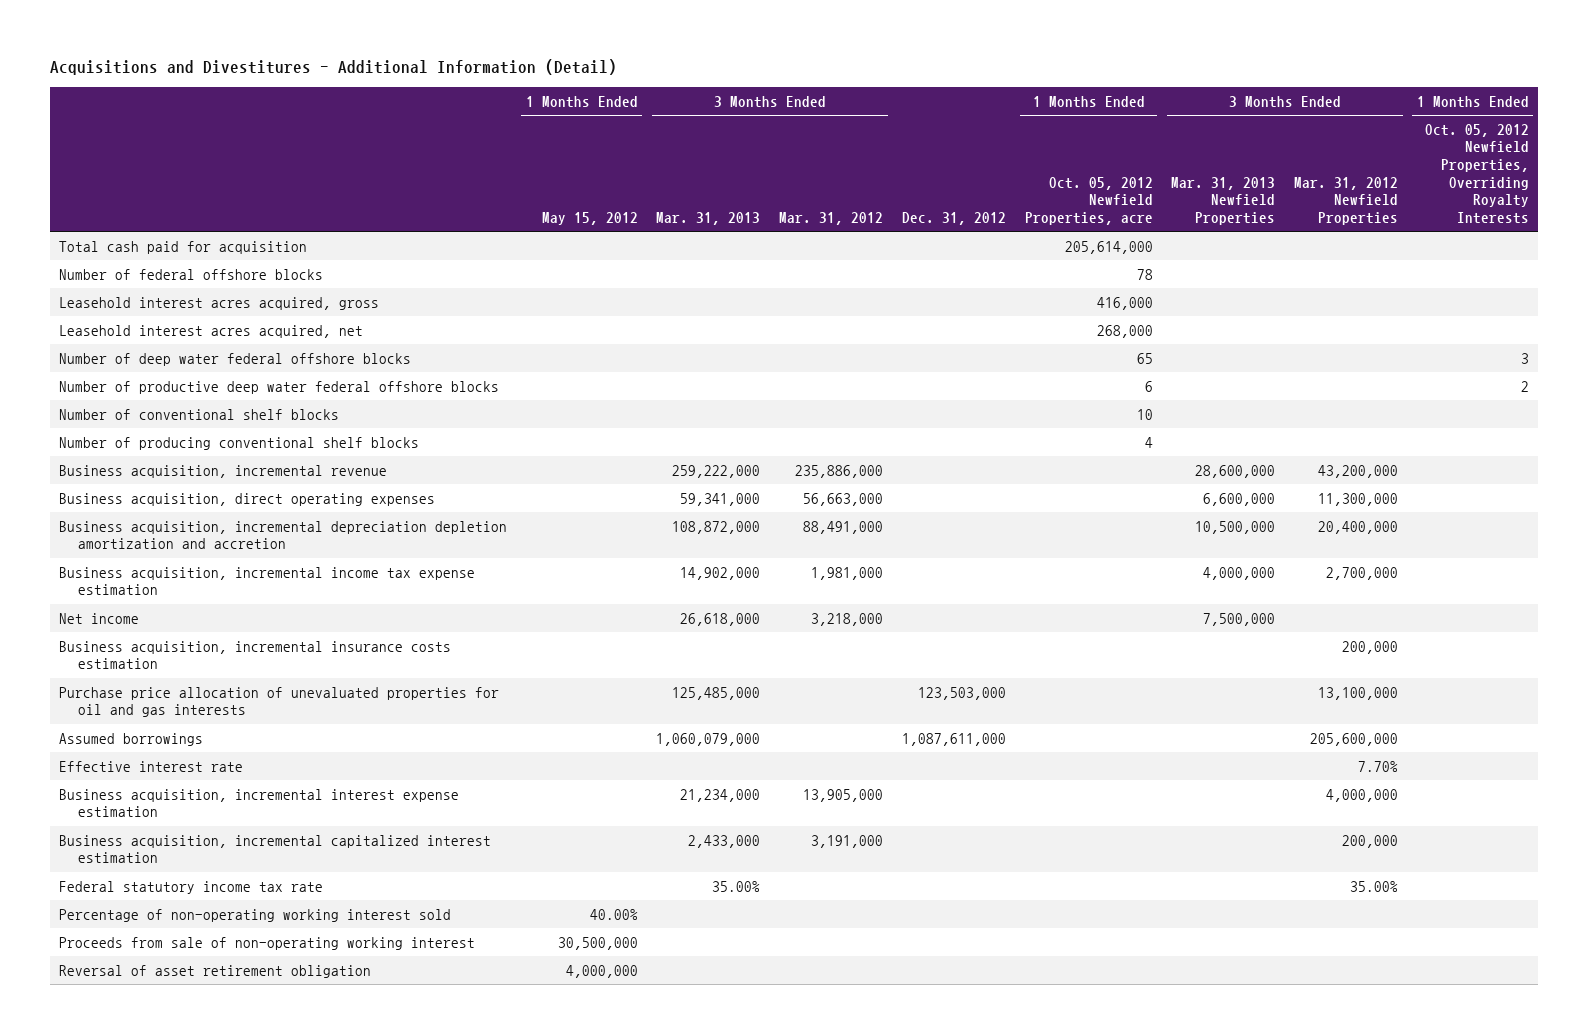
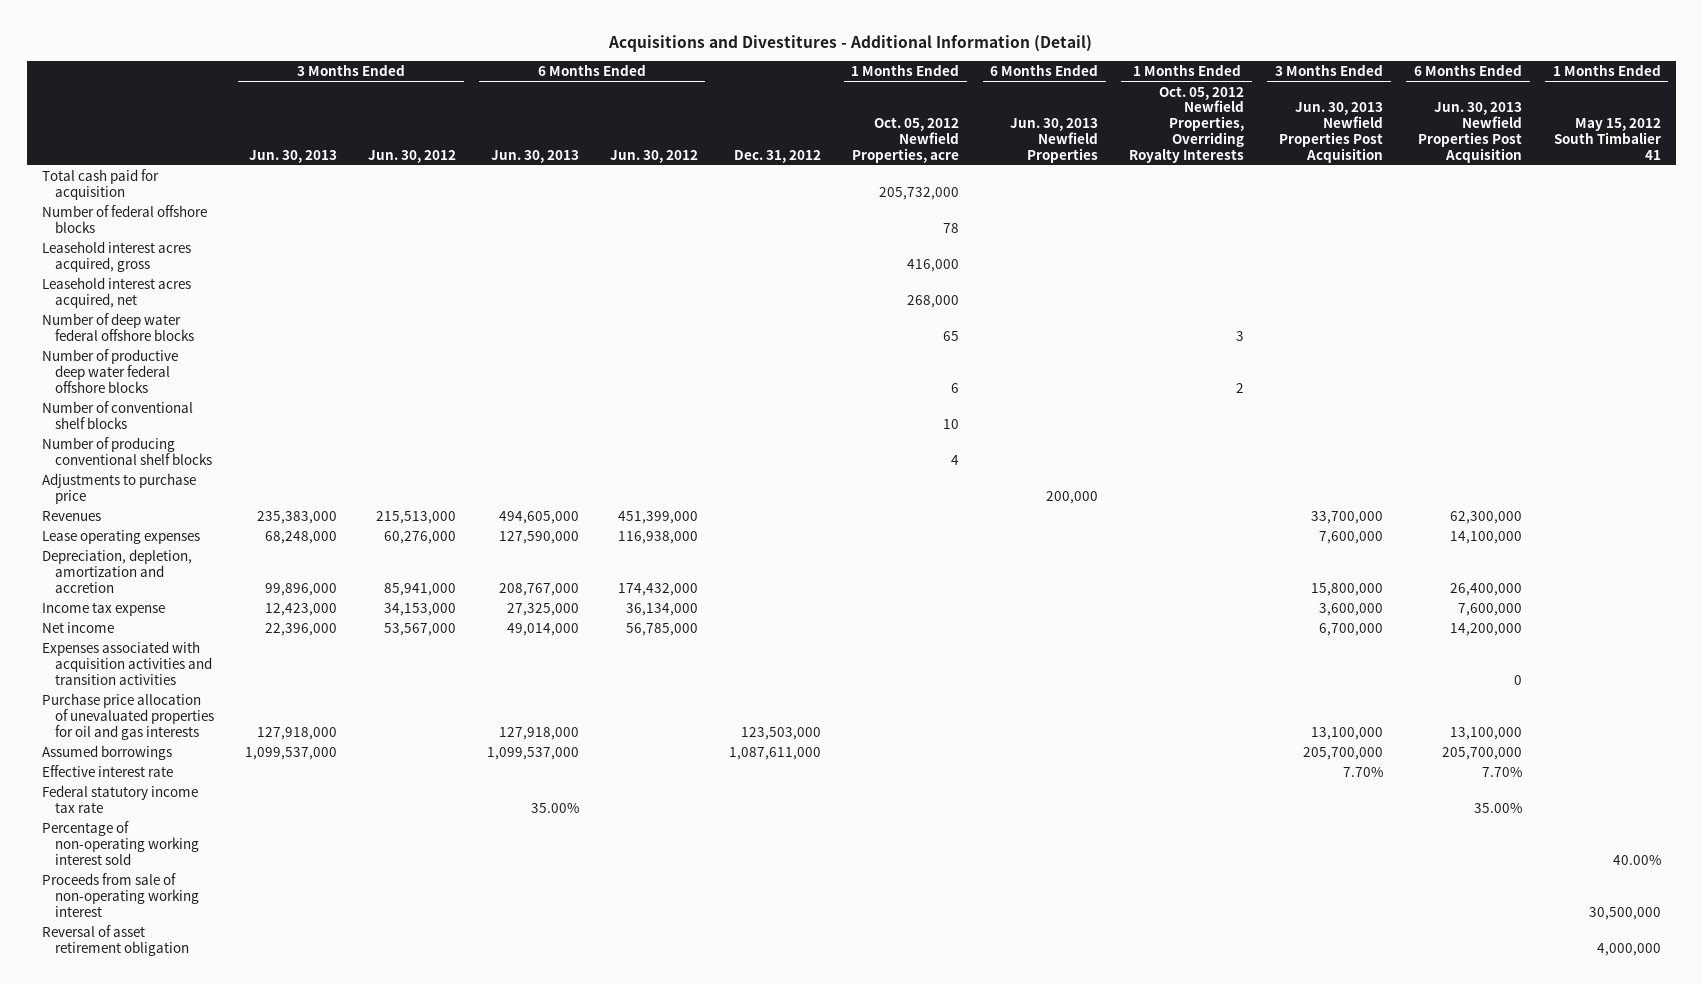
- | 1 Months Ended May 15, 2012 | 3 Months Ended Mar. 31, 2013 | 3 Months Ended Mar. 31, 2012 | Dec. 31, 2012 | 1 Months Ended Oct. 05, 2012 Newfield Properties, acre | 3 Months Ended Mar. 31, 2013 Newfield Properties | 3 Months Ended Mar. 31, 2012 Newfield Properties | 1 Months Ended Oct. 05, 2012 Newfield Properties, Overriding Royalty Interests
+ | 3 Months Ended Jun. 30, 2013 | 3 Months Ended Jun. 30, 2012 | 6 Months Ended Jun. 30, 2013 | 6 Months Ended Jun. 30, 2012 | Dec. 31, 2012 | 1 Months Ended Oct. 05, 2012 Newfield Properties, acre | 6 Months Ended Jun. 30, 2013 Newfield Properties | 1 Months Ended Oct. 05, 2012 Newfield Properties, Overriding Royalty Interests | 3 Months Ended Jun. 30, 2013 Newfield Properties Post Acquisition | 6 Months Ended Jun. 30, 2013 Newfield Properties Post Acquisition | 1 Months Ended May 15, 2012 South Timbalier 41
- Total cash paid for acquisition | | | | | 205,614,000 | | |
+ Total cash paid for acquisition | | | | | | 205,732,000 | | | | |
- Business acquisition, incremental revenue | | 259,222,000 | 235,886,000 | | | 28,600,000 | 43,200,000 |
- Business acquisition, direct operating expenses | | 59,341,000 | 56,663,000 | | | 6,600,000 | 11,300,000 |
- Business acquisition, incremental depreciation depletion amortization and accretion | | 108,872,000 | 88,491,000 | | | 10,500,000 | 20,400,000 |
- Business acquisition, incremental income tax expense estimation | | 14,902,000 | 1,981,000 | | | 4,000,000 | 2,700,000 |
+ Adjustments to purchase price | | | | | | | 200,000 | | | |
+ Revenues | 235,383,000 | 215,513,000 | 494,605,000 | 451,399,000 | | | | | 33,700,000 | 62,300,000 |
+ Lease operating expenses | 68,248,000 | 60,276,000 | 127,590,000 | 116,938,000 | | | | | 7,600,000 | 14,100,000 |
+ Depreciation, depletion, amortization and accretion | 99,896,000 | 85,941,000 | 208,767,000 | 174,432,000 | | | | | 15,800,000 | 26,400,000 |
+ Income tax expense | 12,423,000 | 34,153,000 | 27,325,000 | 36,134,000 | | | | | 3,600,000 | 7,600,000 |
- Business acquisition, incremental insurance costs estimation | | | | | | | 200,000 |
+ Expenses associated with acquisition activities and transition activities | | | | | | | | | | 0 |
- Business acquisition, incremental interest expense estimation | | 21,234,000 | 13,905,000 | | | | 4,000,000 |
- Business acquisition, incremental capitalized interest estimation | | 2,433,000 | 3,191,000 | | | | 200,000 |

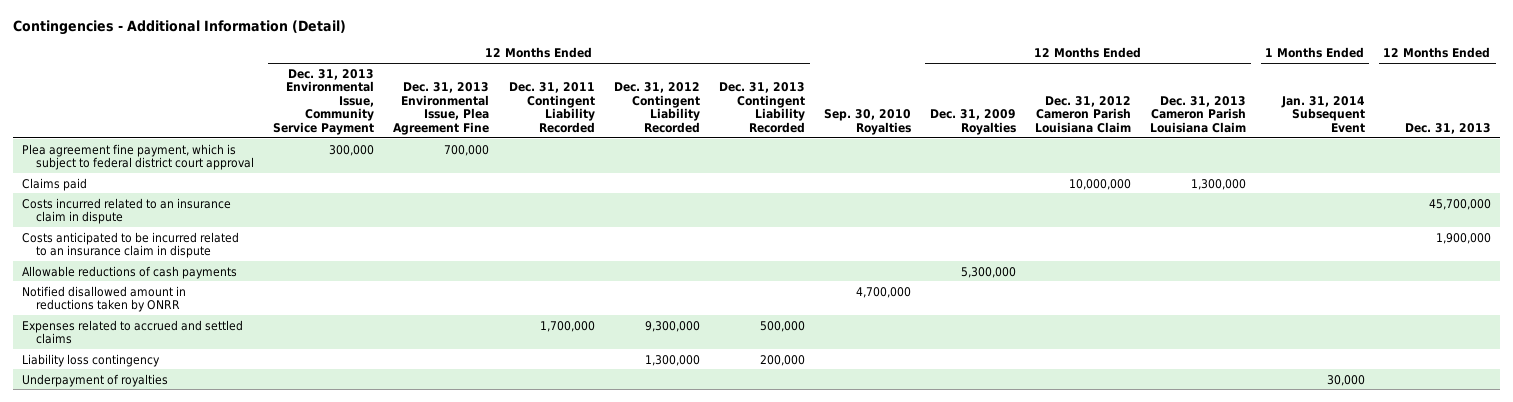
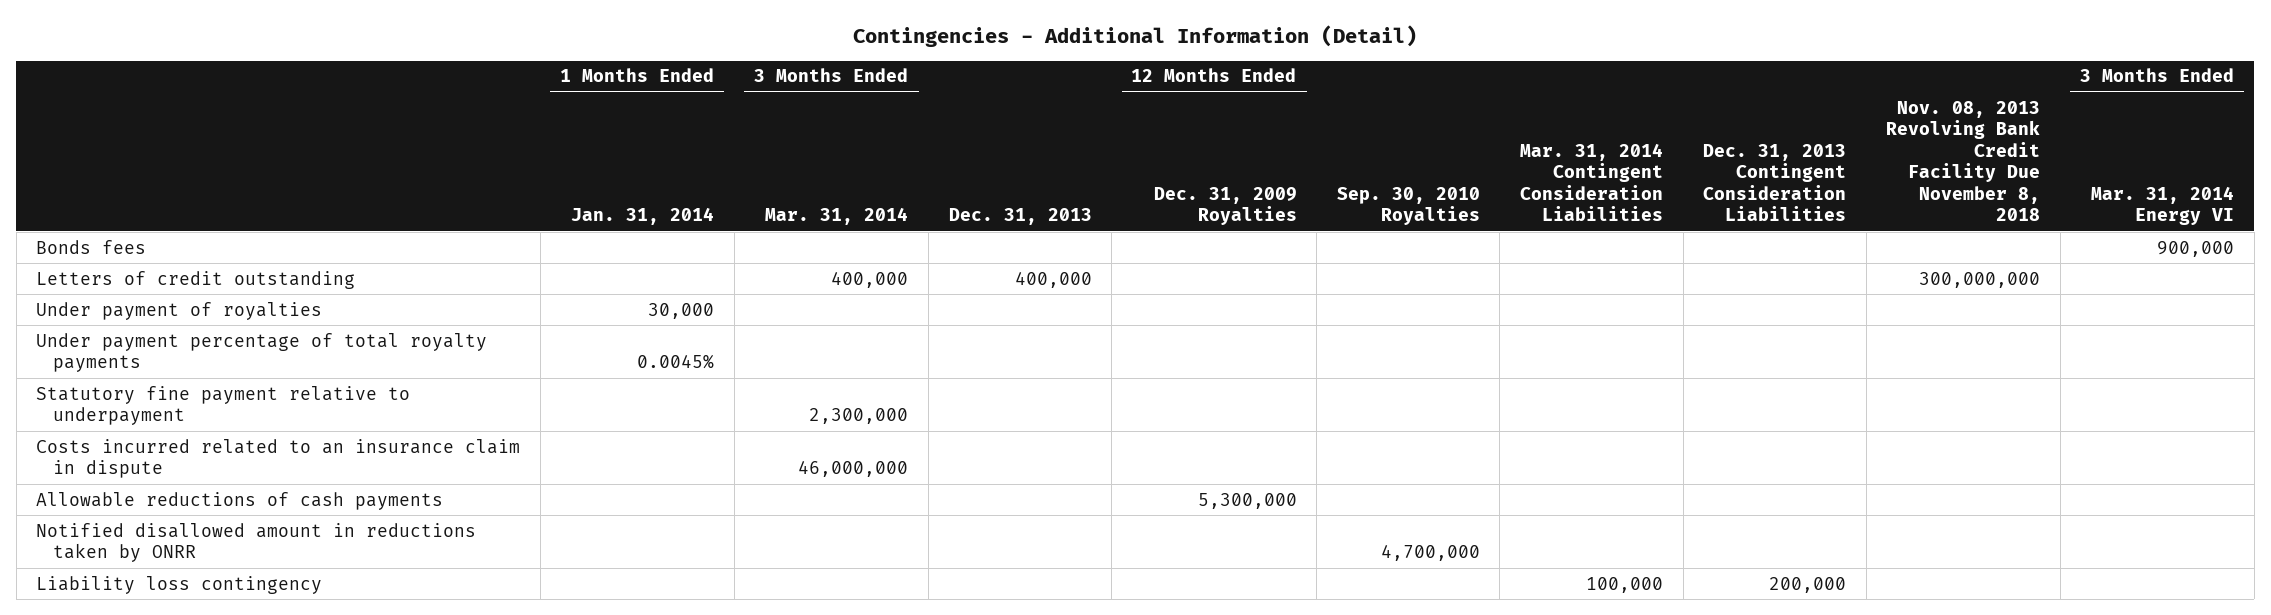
- | 12 Months Ended Dec. 31, 2013 Environmental Issue, Community Service Payment | 12 Months Ended Dec. 31, 2013 Environmental Issue, Plea Agreement Fine | 12 Months Ended Dec. 31, 2011 Contingent Liability Recorded | 12 Months Ended Dec. 31, 2012 Contingent Liability Recorded | 12 Months Ended Dec. 31, 2013 Contingent Liability Recorded | Sep. 30, 2010 Royalties | 12 Months Ended Dec. 31, 2009 Royalties | 12 Months Ended Dec. 31, 2012 Cameron Parish Louisiana Claim | 12 Months Ended Dec. 31, 2013 Cameron Parish Louisiana Claim | 1 Months Ended Jan. 31, 2014 Subsequent Event | 12 Months Ended Dec. 31, 2013
+ | 1 Months Ended Jan. 31, 2014 | 3 Months Ended Mar. 31, 2014 | Dec. 31, 2013 | 12 Months Ended Dec. 31, 2009 Royalties | Sep. 30, 2010 Royalties | Mar. 31, 2014 Contingent Consideration Liabilities | Dec. 31, 2013 Contingent Consideration Liabilities | Nov. 08, 2013 Revolving Bank Credit Facility Due November 8, 2018 | 3 Months Ended Mar. 31, 2014 Energy VI
- Plea agreement fine payment, which is subject to federal district court approval | 300,000 | 700,000 | | | | | | | | |
- Claims paid | | | | | | | | 10,000,000 | 1,300,000 | |
+ Bonds fees | | | | | | | | | 900,000
+ Letters of credit outstanding | | 400,000 | 400,000 | | | | | 300,000,000 |
+ Under payment of royalties | 30,000 | | | | | | | |
+ Under payment percentage of total royalty payments | 0.0045% | | | | | | | |
+ Statutory fine payment relative to underpayment | | 2,300,000 | | | | | | |
- Costs anticipated to be incurred related to an insurance claim in dispute | | | | | | | | | | | 1,900,000
- Expenses related to accrued and settled claims | | | 1,700,000 | 9,300,000 | 500,000 | | | | | |
- Underpayment of royalties | | | | | | | | | | 30,000 |

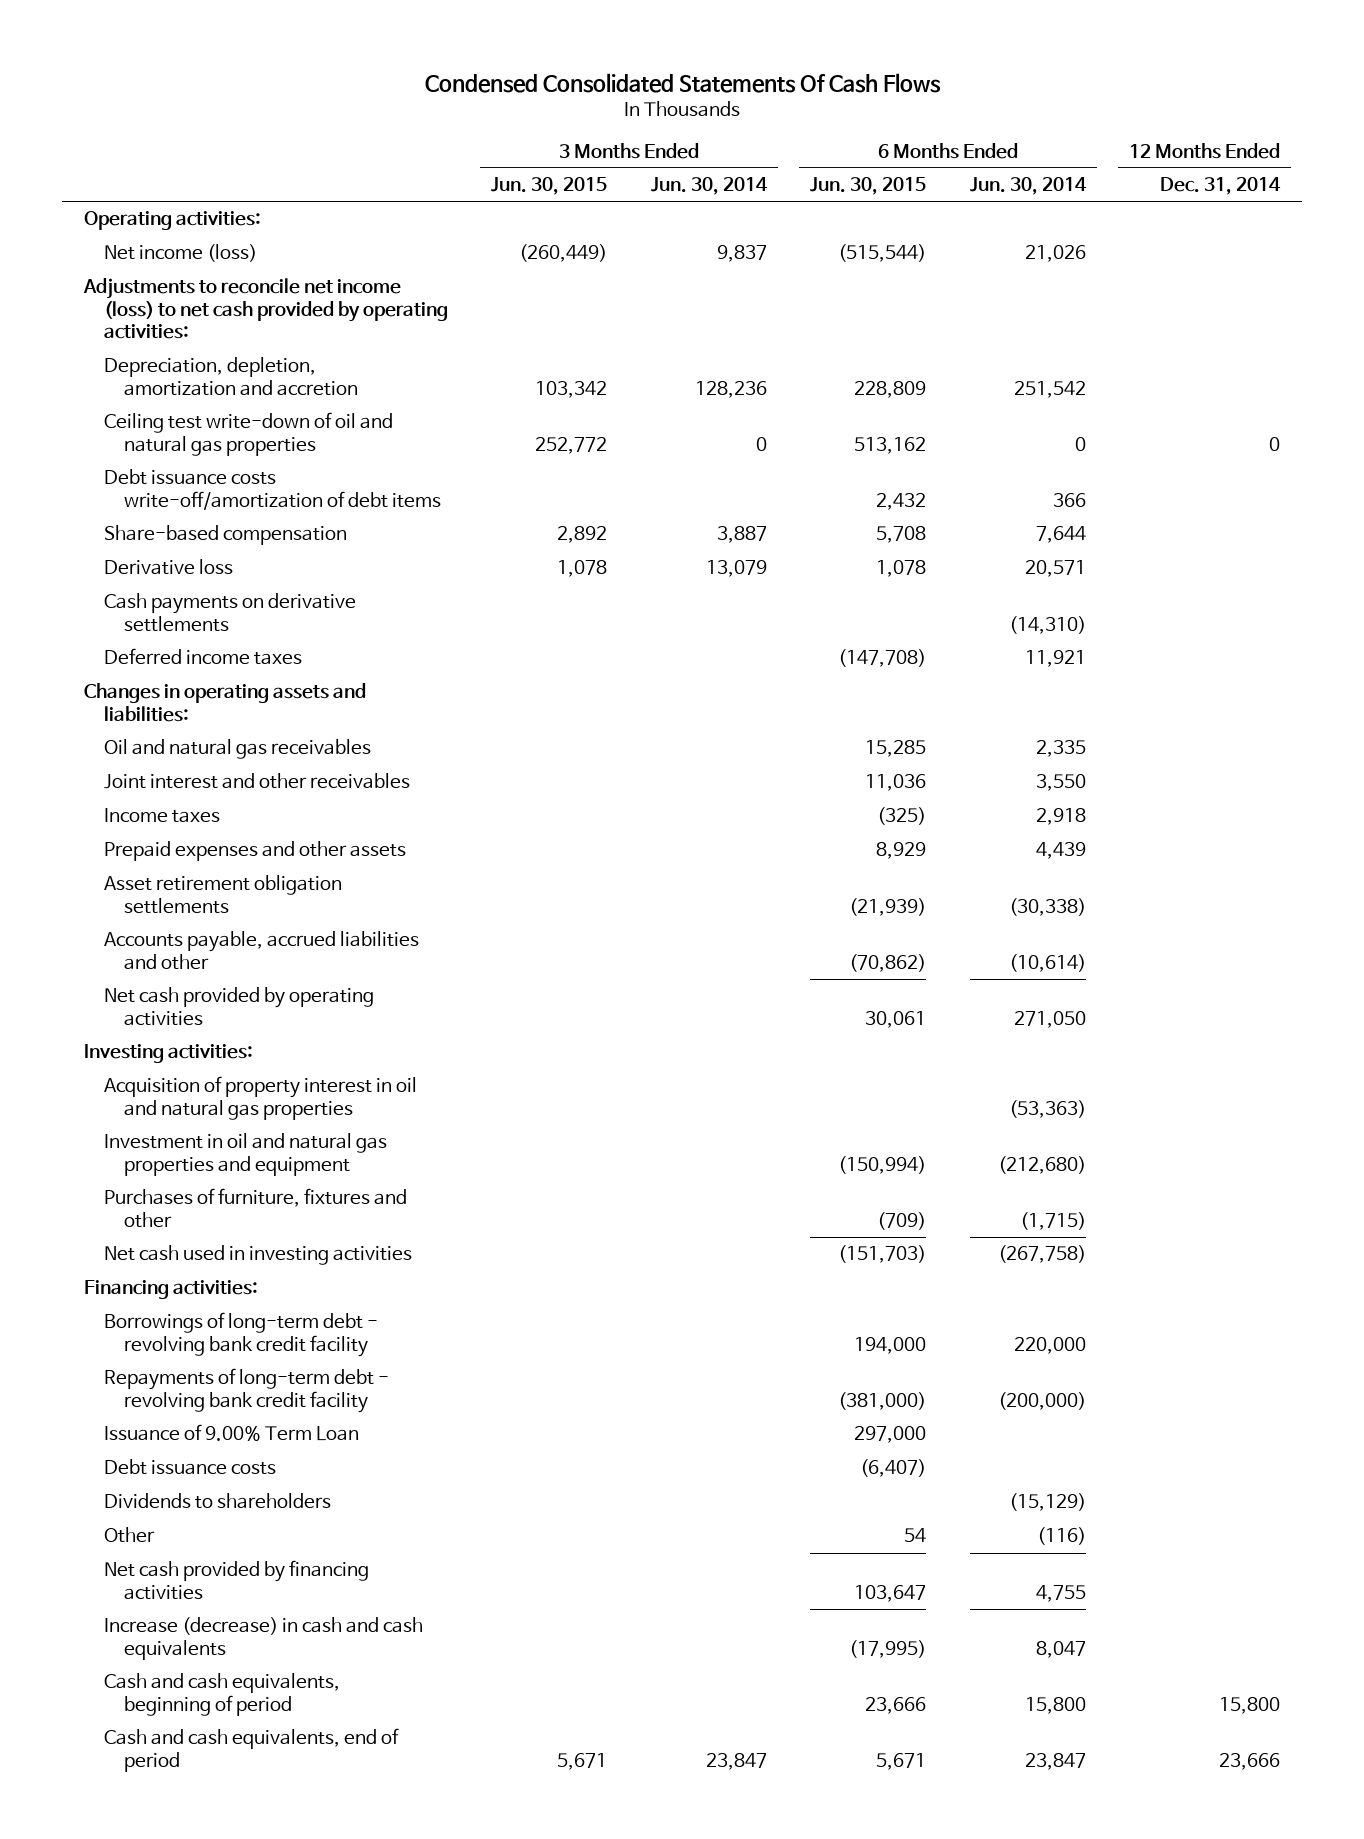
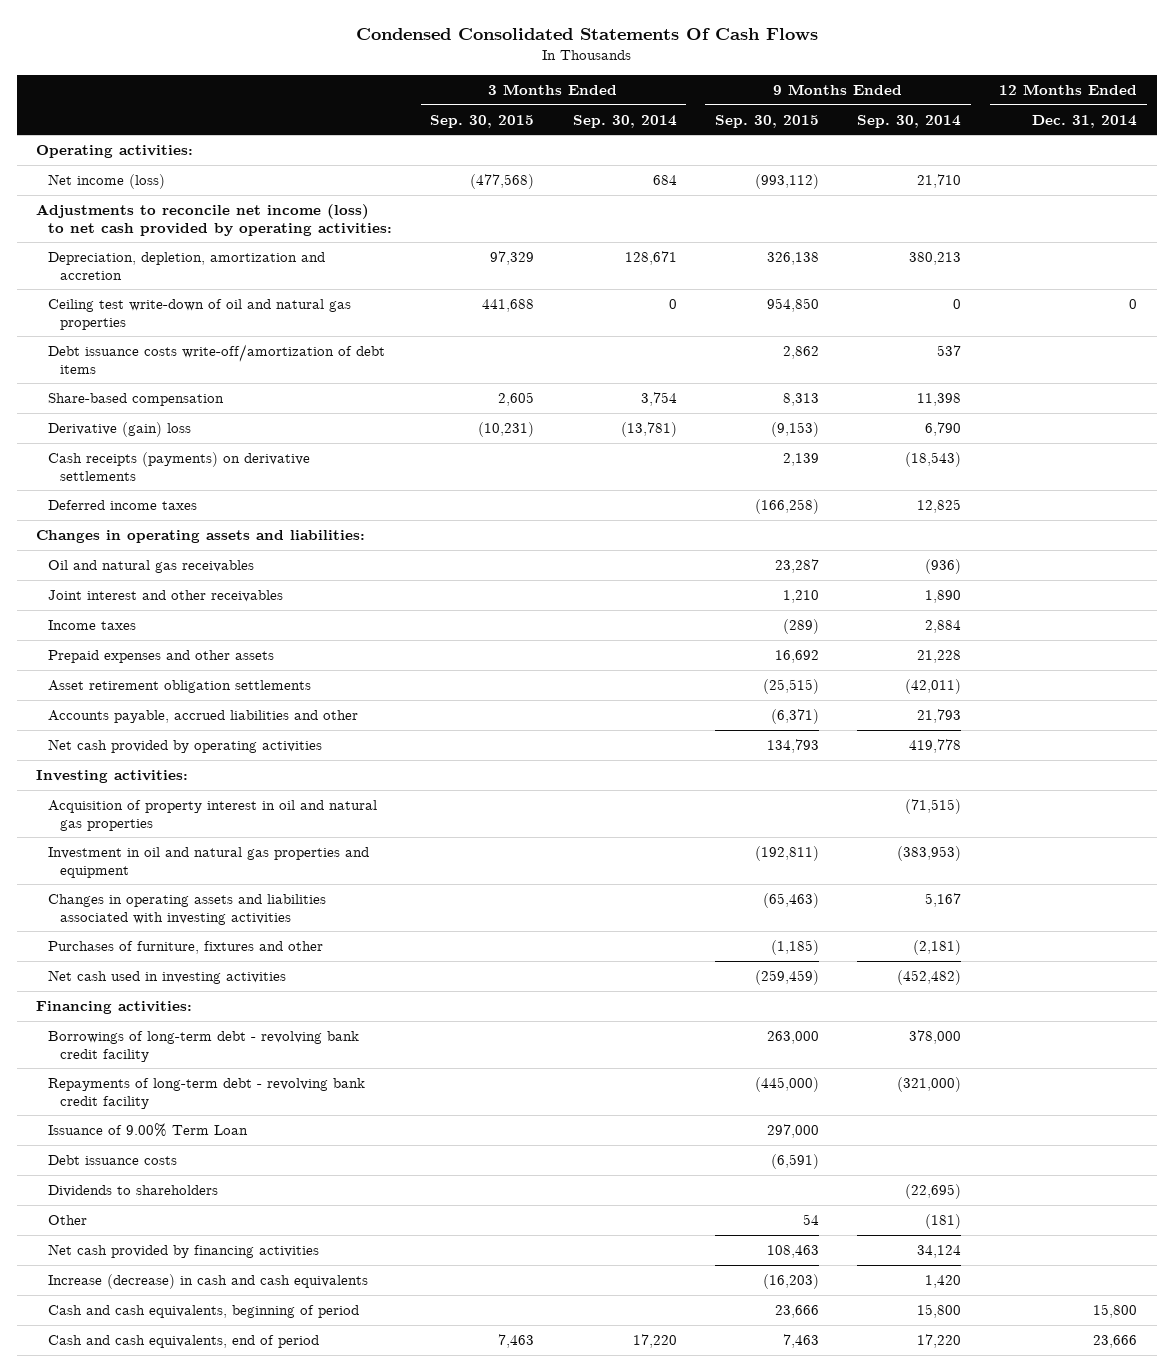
- | 3 Months Ended Jun. 30, 2015 | 3 Months Ended Jun. 30, 2014 | 6 Months Ended Jun. 30, 2015 | 6 Months Ended Jun. 30, 2014 | 12 Months Ended Dec. 31, 2014
+ | 3 Months Ended Sep. 30, 2015 | 3 Months Ended Sep. 30, 2014 | 9 Months Ended Sep. 30, 2015 | 9 Months Ended Sep. 30, 2014 | 12 Months Ended Dec. 31, 2014
- Derivative loss | 1,078 | 13,079 | 1,078 | 20,571 |
- Cash payments on derivative settlements | | | | (14,310) |
+ Derivative (gain) loss | (10,231) | (13,781) | (9,153) | 6,790 |
+ Cash receipts (payments) on derivative settlements | | | 2,139 | (18,543) |
+ Changes in operating assets and liabilities associated with investing activities | | | (65,463) | 5,167 |

